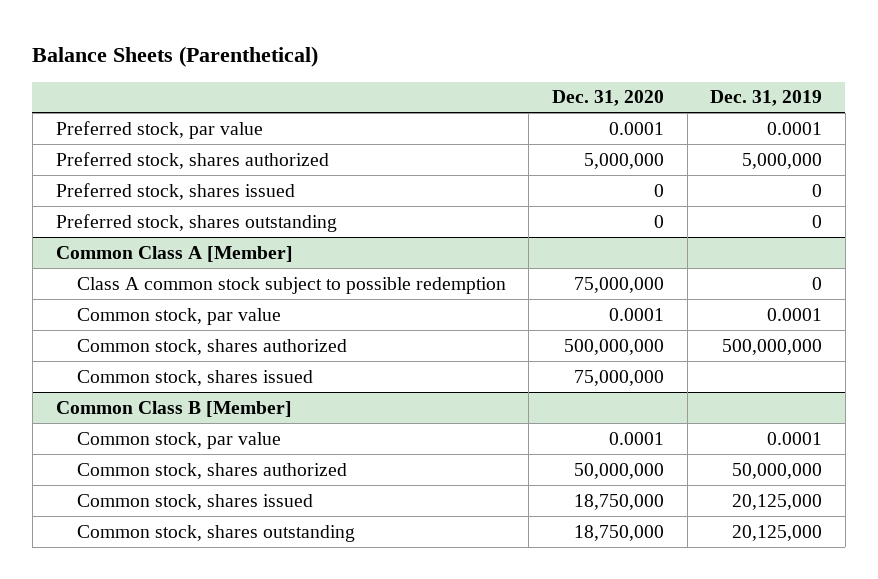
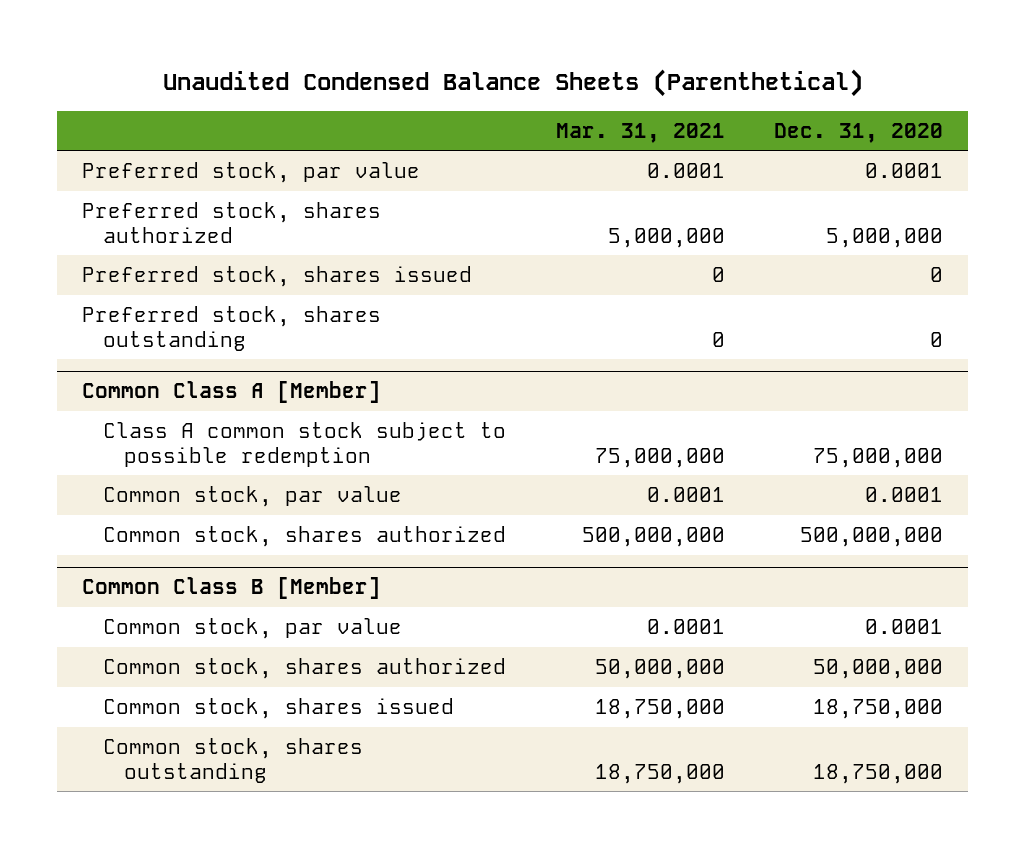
- Balance Sheets (Parenthetical)
+ Unaudited Condensed Balance Sheets (Parenthetical)
- | Dec. 31, 2020 | Dec. 31, 2019
+ | Mar. 31, 2021 | Dec. 31, 2020
@ Common Class A [Member]
- Common stock, shares issued | 75,000,000 |

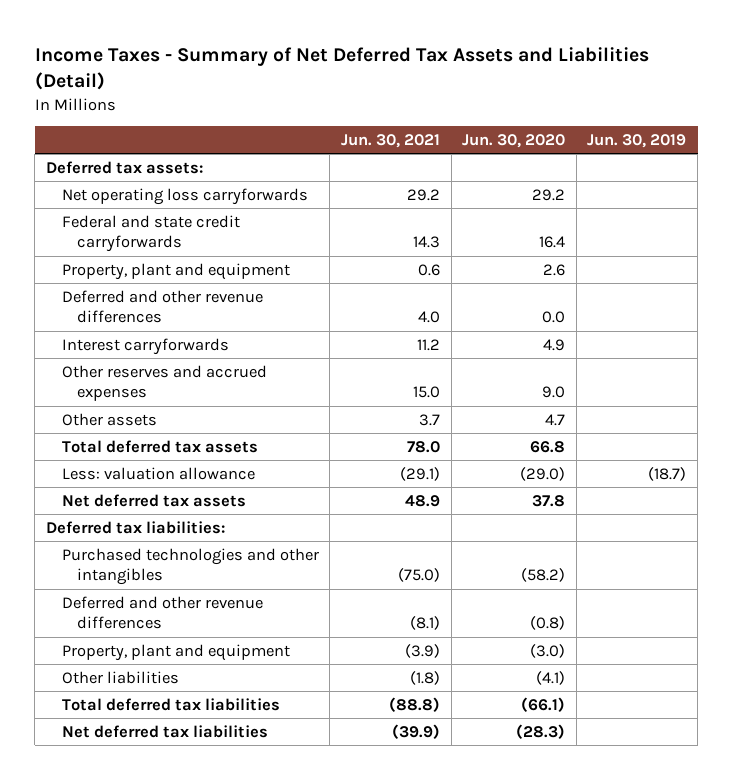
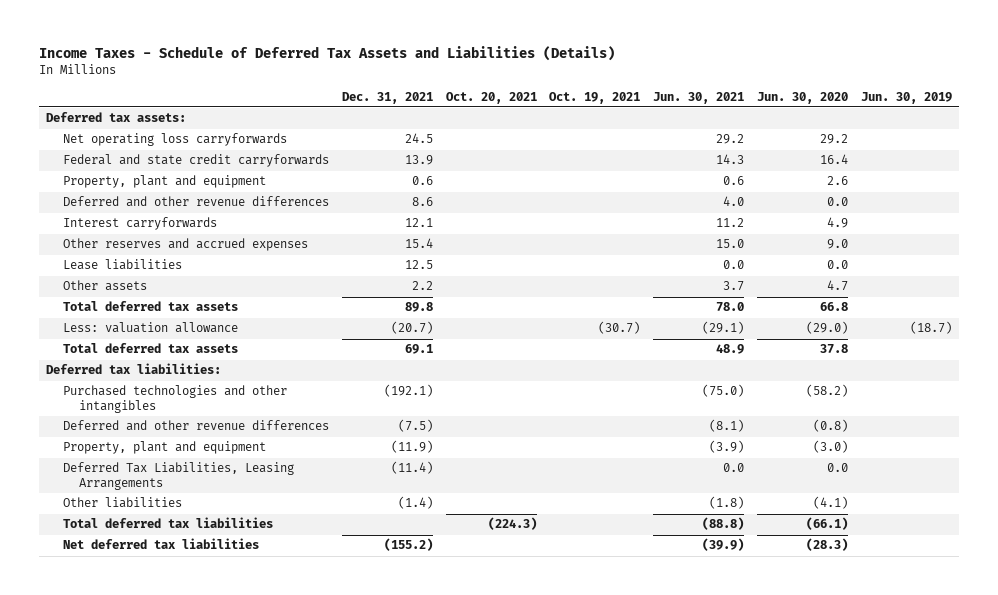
- Income Taxes - Summary of Net Deferred Tax Assets and Liabilities (Detail)
+ Income Taxes - Schedule of Deferred Tax Assets and Liabilities (Details)
- | Jun. 30, 2021 | Jun. 30, 2020 | Jun. 30, 2019
+ | Dec. 31, 2021 | Oct. 20, 2021 | Oct. 19, 2021 | Jun. 30, 2021 | Jun. 30, 2020 | Jun. 30, 2019
+ Lease liabilities | 12.5 | | | 0.0 | 0.0 |
- Net deferred tax assets | 48.9 | 37.8 |
+ Total deferred tax assets | 69.1 | | | 48.9 | 37.8 |
+ Deferred Tax Liabilities, Leasing Arrangements | (11.4) | | | 0.0 | 0.0 |

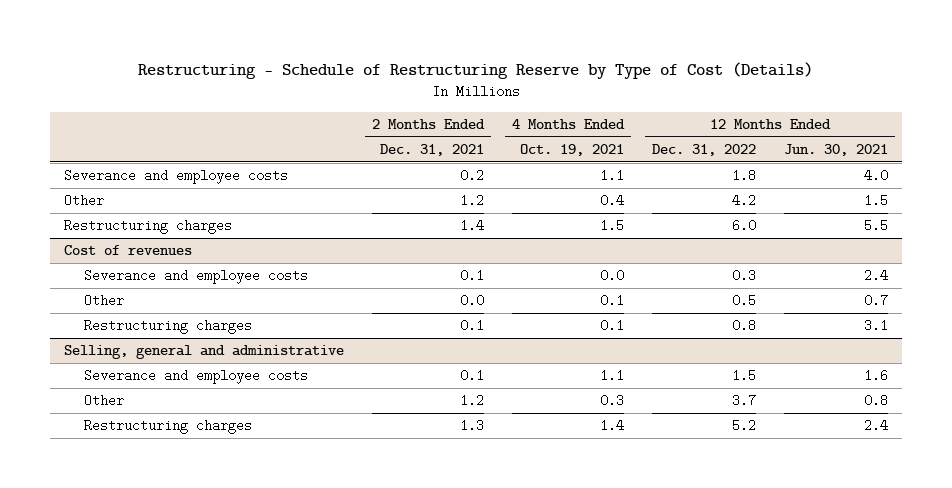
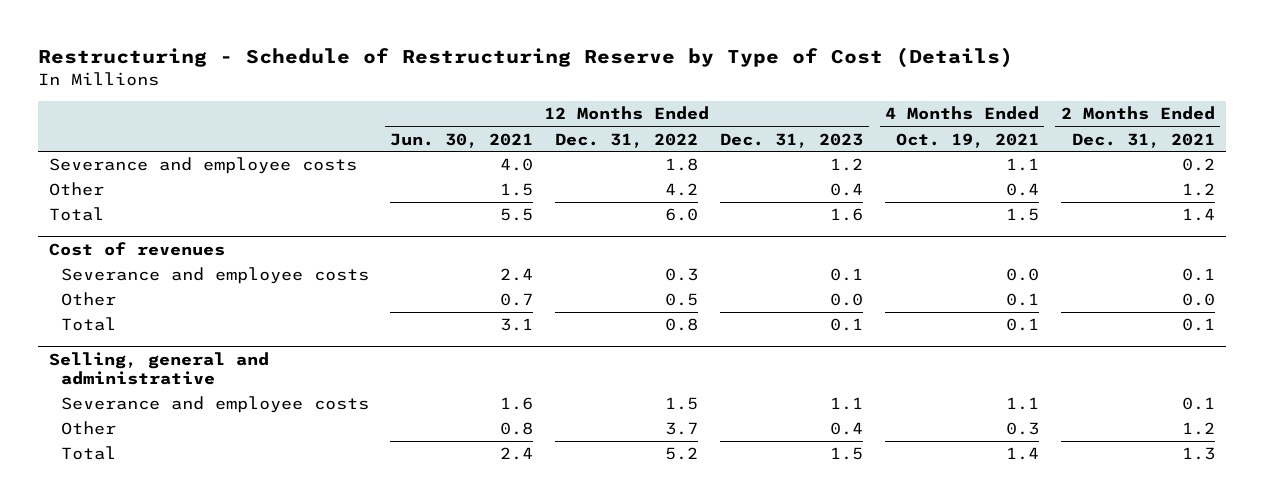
- | 2 Months Ended Dec. 31, 2021 | 4 Months Ended Oct. 19, 2021 | 12 Months Ended Dec. 31, 2022 | 12 Months Ended Jun. 30, 2021
+ | 12 Months Ended Jun. 30, 2021 | 12 Months Ended Dec. 31, 2022 | 12 Months Ended Dec. 31, 2023 | 4 Months Ended Oct. 19, 2021 | 2 Months Ended Dec. 31, 2021
- Restructuring charges | 1.4 | 1.5 | 6.0 | 5.5
+ Total | 5.5 | 6.0 | 1.6 | 1.5 | 1.4
@ Cost of revenues
- Restructuring charges | 0.1 | 0.1 | 0.8 | 3.1
+ Total | 3.1 | 0.8 | 0.1 | 0.1 | 0.1
@ Selling, general and administrative
- Restructuring charges | 1.3 | 1.4 | 5.2 | 2.4
+ Total | 2.4 | 5.2 | 1.5 | 1.4 | 1.3

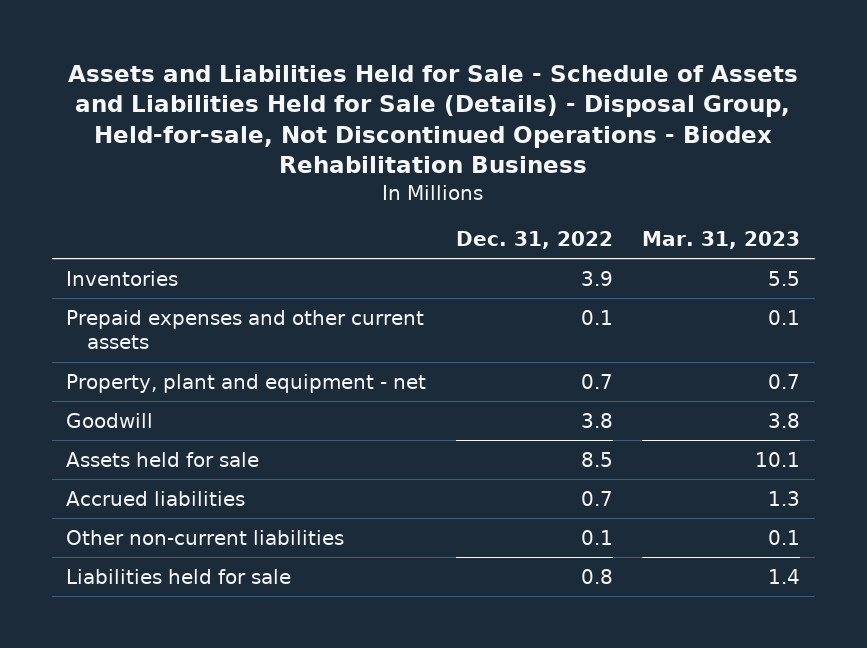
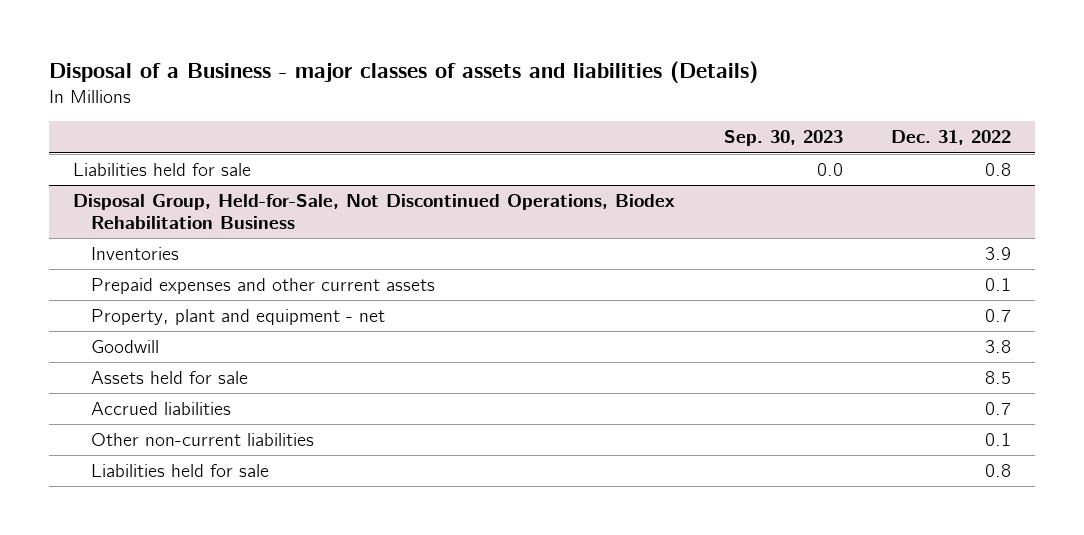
- Assets and Liabilities Held for Sale - Schedule of Assets and Liabilities Held for Sale (Details) - Disposal Group, Held-for-sale, Not Discontinued Operations - Biodex Rehabilitation Business
+ Disposal of a Business - major classes of assets and liabilities (Details)
- | Dec. 31, 2022 | Mar. 31, 2023
+ | Sep. 30, 2023 | Dec. 31, 2022
+ Liabilities held for sale | 0.0 | 0.8
+ Disposal Group, Held-for-Sale, Not Discontinued Operations, Biodex Rehabilitation Business

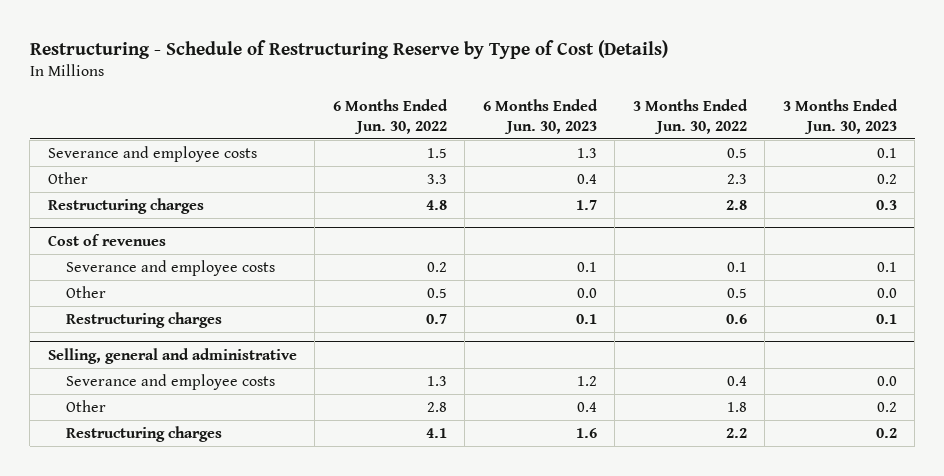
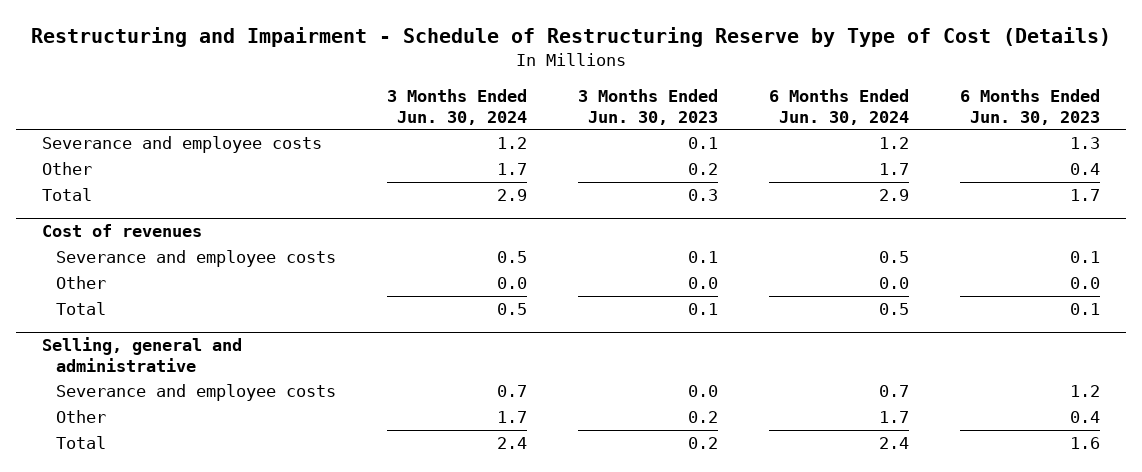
- Restructuring - Schedule of Restructuring Reserve by Type of Cost (Details)
+ Restructuring and Impairment - Schedule of Restructuring Reserve by Type of Cost (Details)
- | 6 Months Ended Jun. 30, 2022 | 6 Months Ended Jun. 30, 2023 | 3 Months Ended Jun. 30, 2022 | 3 Months Ended Jun. 30, 2023
+ | 3 Months Ended Jun. 30, 2024 | 3 Months Ended Jun. 30, 2023 | 6 Months Ended Jun. 30, 2024 | 6 Months Ended Jun. 30, 2023
- Restructuring charges | 4.8 | 1.7 | 2.8 | 0.3
+ Total | 2.9 | 0.3 | 2.9 | 1.7
@ Cost of revenues
- Restructuring charges | 0.7 | 0.1 | 0.6 | 0.1
+ Total | 0.5 | 0.1 | 0.5 | 0.1
@ Selling, general and administrative
- Restructuring charges | 4.1 | 1.6 | 2.2 | 0.2
+ Total | 2.4 | 0.2 | 2.4 | 1.6

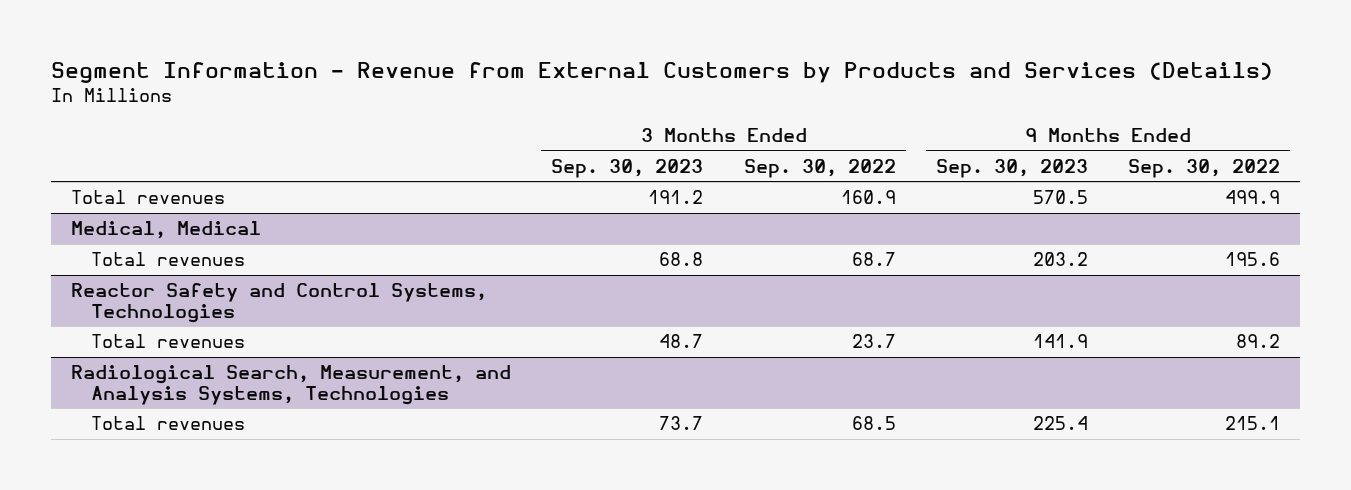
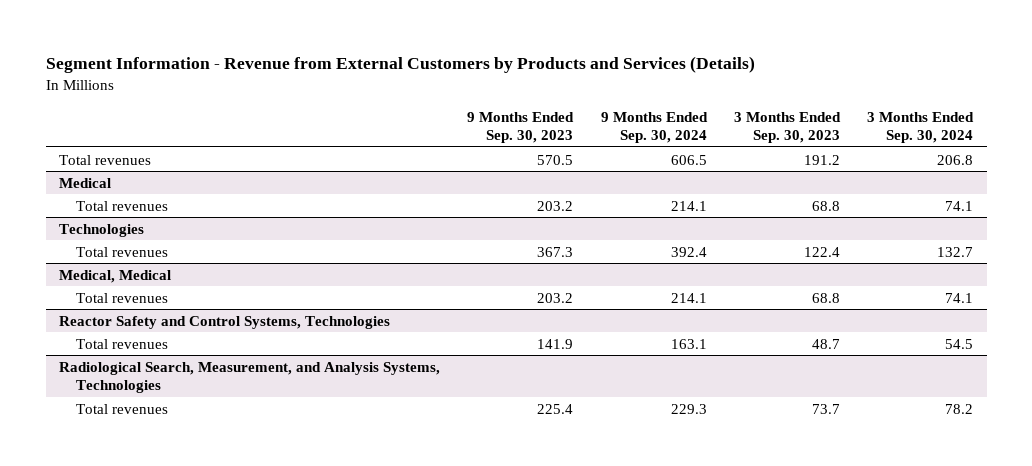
- | 3 Months Ended Sep. 30, 2023 | 3 Months Ended Sep. 30, 2022 | 9 Months Ended Sep. 30, 2023 | 9 Months Ended Sep. 30, 2022
+ | 9 Months Ended Sep. 30, 2023 | 9 Months Ended Sep. 30, 2024 | 3 Months Ended Sep. 30, 2023 | 3 Months Ended Sep. 30, 2024
+ Medical
+ Total revenues | 203.2 | 214.1 | 68.8 | 74.1
+ Technologies
+ Total revenues | 367.3 | 392.4 | 122.4 | 132.7

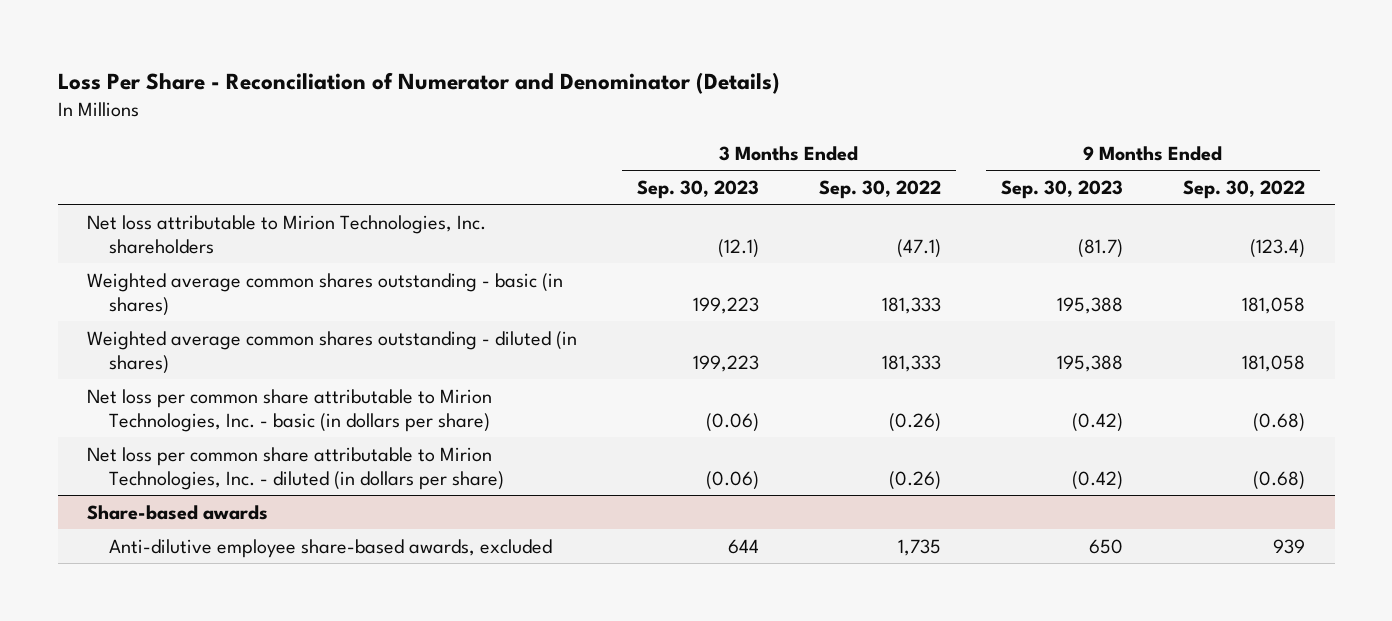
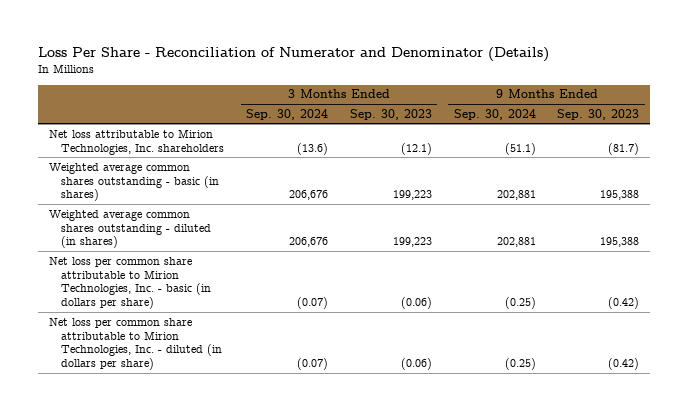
- | 3 Months Ended Sep. 30, 2023 | 3 Months Ended Sep. 30, 2022 | 9 Months Ended Sep. 30, 2023 | 9 Months Ended Sep. 30, 2022
+ | 3 Months Ended Sep. 30, 2024 | 3 Months Ended Sep. 30, 2023 | 9 Months Ended Sep. 30, 2024 | 9 Months Ended Sep. 30, 2023
- Share-based awards
- Anti-dilutive employee share-based awards, excluded | 644 | 1,735 | 650 | 939

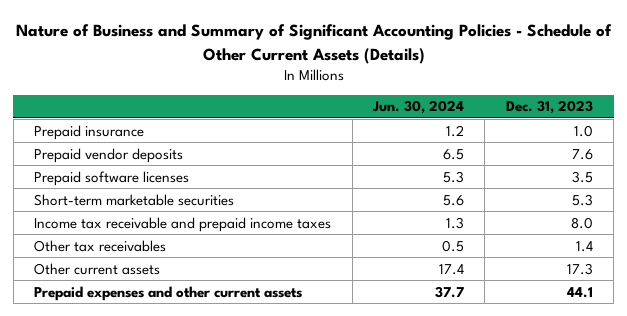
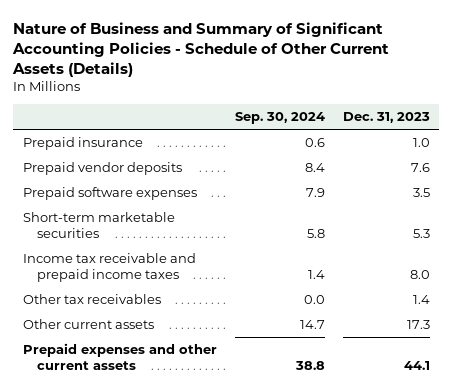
- | Jun. 30, 2024 | Dec. 31, 2023
+ | Sep. 30, 2024 | Dec. 31, 2023
- Prepaid software licenses | 5.3 | 3.5
+ Prepaid software expenses | 7.9 | 3.5

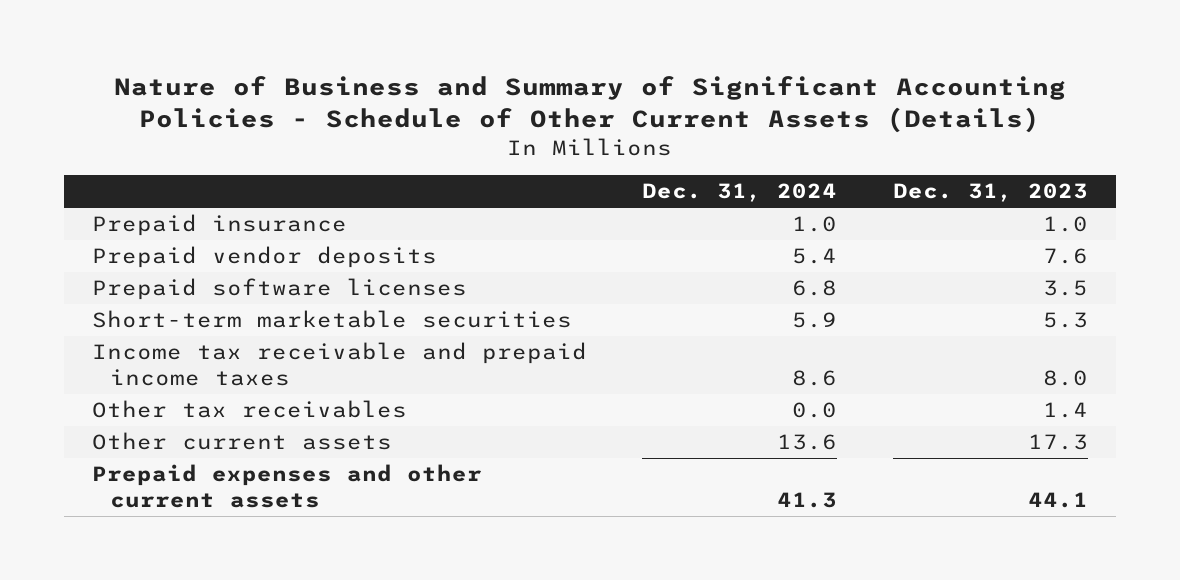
- | Sep. 30, 2024 | Dec. 31, 2023
+ | Dec. 31, 2024 | Dec. 31, 2023
- Prepaid software expenses | 7.9 | 3.5
+ Prepaid software licenses | 6.8 | 3.5

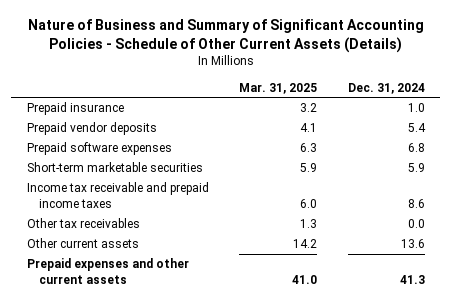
- | Dec. 31, 2024 | Dec. 31, 2023
+ | Mar. 31, 2025 | Dec. 31, 2024
- Prepaid software licenses | 6.8 | 3.5
+ Prepaid software expenses | 6.3 | 6.8

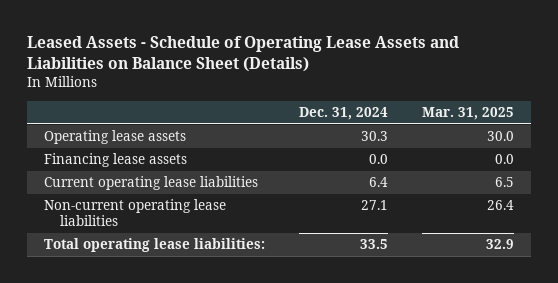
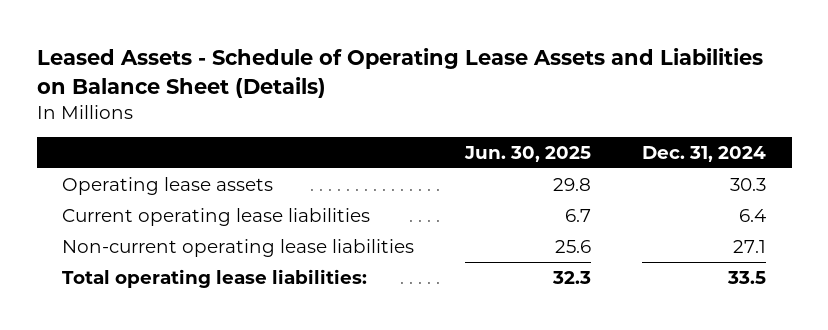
- | Dec. 31, 2024 | Mar. 31, 2025
+ | Jun. 30, 2025 | Dec. 31, 2024
- Financing lease assets | 0.0 | 0.0

